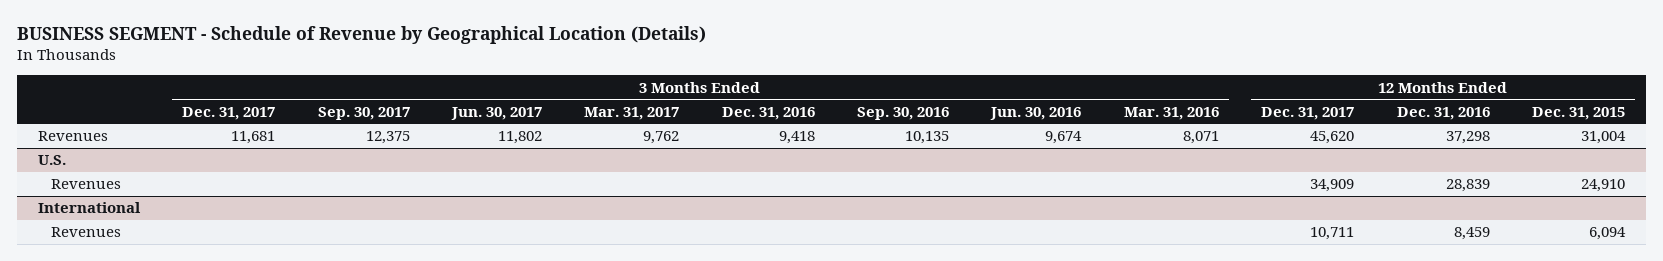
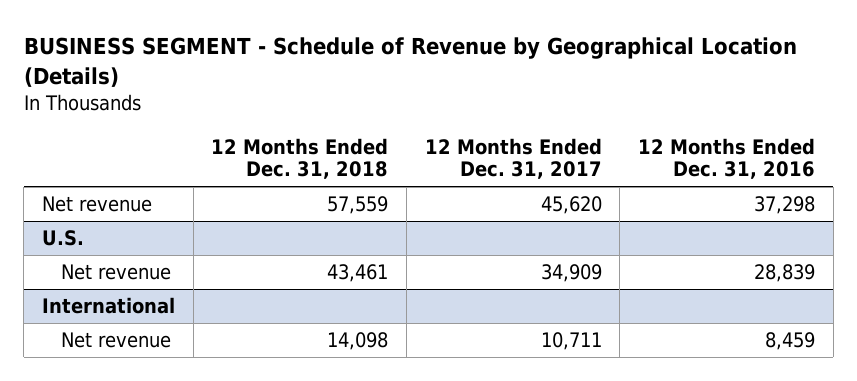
- | 3 Months Ended Dec. 31, 2017 | 3 Months Ended Sep. 30, 2017 | 3 Months Ended Jun. 30, 2017 | 3 Months Ended Mar. 31, 2017 | 3 Months Ended Dec. 31, 2016 | 3 Months Ended Sep. 30, 2016 | 3 Months Ended Jun. 30, 2016 | 3 Months Ended Mar. 31, 2016 | 12 Months Ended Dec. 31, 2017 | 12 Months Ended Dec. 31, 2016 | 12 Months Ended Dec. 31, 2015
+ | 12 Months Ended Dec. 31, 2018 | 12 Months Ended Dec. 31, 2017 | 12 Months Ended Dec. 31, 2016
- Revenues | 11,681 | 12,375 | 11,802 | 9,762 | 9,418 | 10,135 | 9,674 | 8,071 | 45,620 | 37,298 | 31,004
+ Net revenue | 57,559 | 45,620 | 37,298
@ U.S.
- Revenues | | | | | | | | | 34,909 | 28,839 | 24,910
+ Net revenue | 43,461 | 34,909 | 28,839
@ International
- Revenues | | | | | | | | | 10,711 | 8,459 | 6,094
+ Net revenue | 14,098 | 10,711 | 8,459

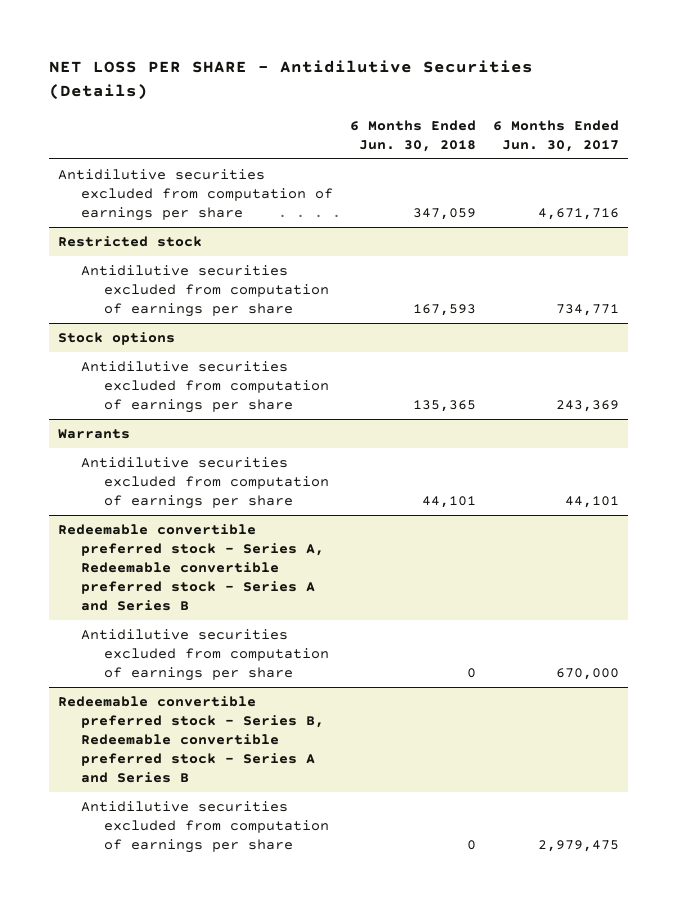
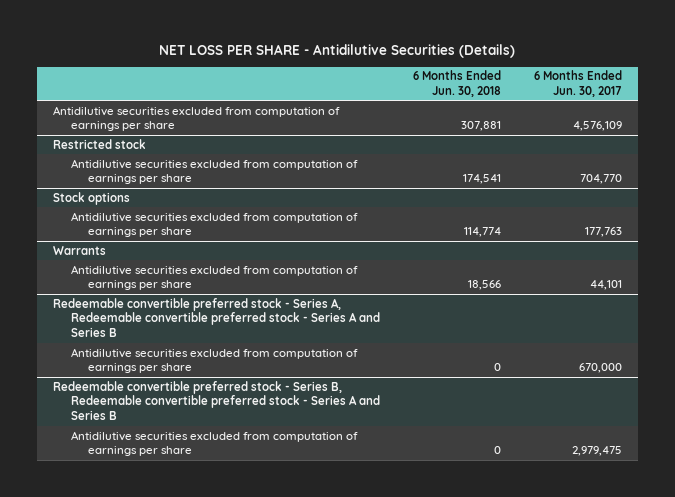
- Antidilutive securities excluded from computation of earnings per share | 347,059 | 4,671,716
+ Antidilutive securities excluded from computation of earnings per share | 307,881 | 4,576,109
@ Restricted stock
- Antidilutive securities excluded from computation of earnings per share | 167,593 | 734,771
+ Antidilutive securities excluded from computation of earnings per share | 174,541 | 704,770
@ Stock options
- Antidilutive securities excluded from computation of earnings per share | 135,365 | 243,369
+ Antidilutive securities excluded from computation of earnings per share | 114,774 | 177,763
@ Warrants
- Antidilutive securities excluded from computation of earnings per share | 44,101 | 44,101
+ Antidilutive securities excluded from computation of earnings per share | 18,566 | 44,101

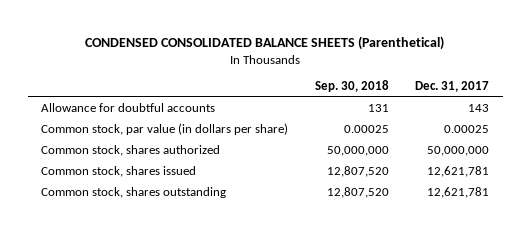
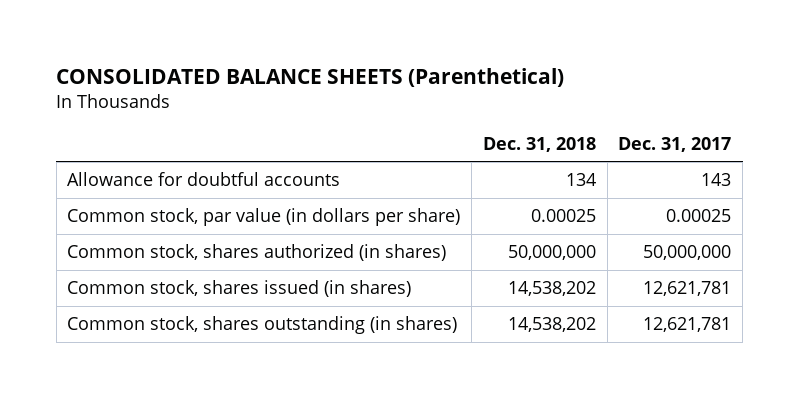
- CONDENSED CONSOLIDATED BALANCE SHEETS (Parenthetical)
+ CONSOLIDATED BALANCE SHEETS (Parenthetical)
- | Sep. 30, 2018 | Dec. 31, 2017
+ | Dec. 31, 2018 | Dec. 31, 2017
- Common stock, shares authorized | 50,000,000 | 50,000,000
- Common stock, shares issued | 12,807,520 | 12,621,781
- Common stock, shares outstanding | 12,807,520 | 12,621,781
+ Common stock, shares authorized (in shares) | 50,000,000 | 50,000,000
+ Common stock, shares issued (in shares) | 14,538,202 | 12,621,781
+ Common stock, shares outstanding (in shares) | 14,538,202 | 12,621,781

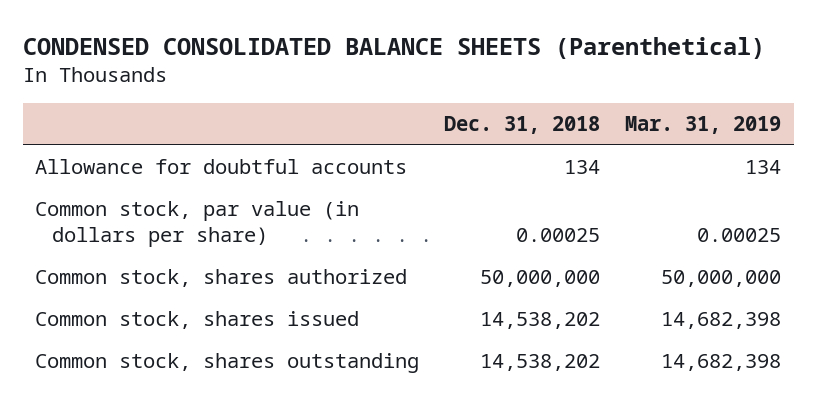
- CONSOLIDATED BALANCE SHEETS (Parenthetical)
+ CONDENSED CONSOLIDATED BALANCE SHEETS (Parenthetical)
- | Dec. 31, 2018 | Dec. 31, 2017
+ | Dec. 31, 2018 | Mar. 31, 2019
- Common stock, shares authorized (in shares) | 50,000,000 | 50,000,000
- Common stock, shares issued (in shares) | 14,538,202 | 12,621,781
- Common stock, shares outstanding (in shares) | 14,538,202 | 12,621,781
+ Common stock, shares authorized | 50,000,000 | 50,000,000
+ Common stock, shares issued | 14,538,202 | 14,682,398
+ Common stock, shares outstanding | 14,538,202 | 14,682,398

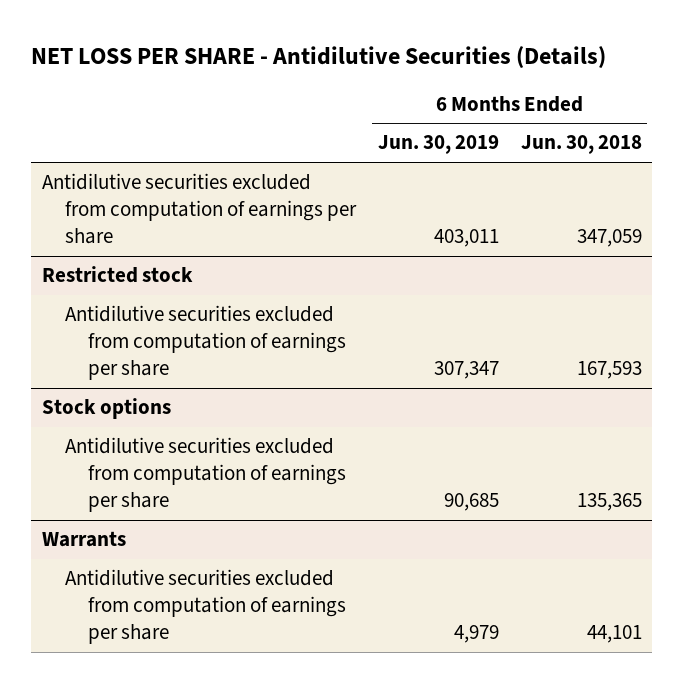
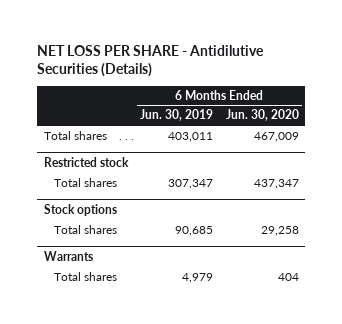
- | 6 Months Ended Jun. 30, 2019 | 6 Months Ended Jun. 30, 2018
+ | 6 Months Ended Jun. 30, 2019 | 6 Months Ended Jun. 30, 2020
- Antidilutive securities excluded from computation of earnings per share | 403,011 | 347,059
+ Total shares | 403,011 | 467,009
@ Restricted stock
- Antidilutive securities excluded from computation of earnings per share | 307,347 | 167,593
+ Total shares | 307,347 | 437,347
@ Stock options
- Antidilutive securities excluded from computation of earnings per share | 90,685 | 135,365
+ Total shares | 90,685 | 29,258
@ Warrants
- Antidilutive securities excluded from computation of earnings per share | 4,979 | 44,101
+ Total shares | 4,979 | 404

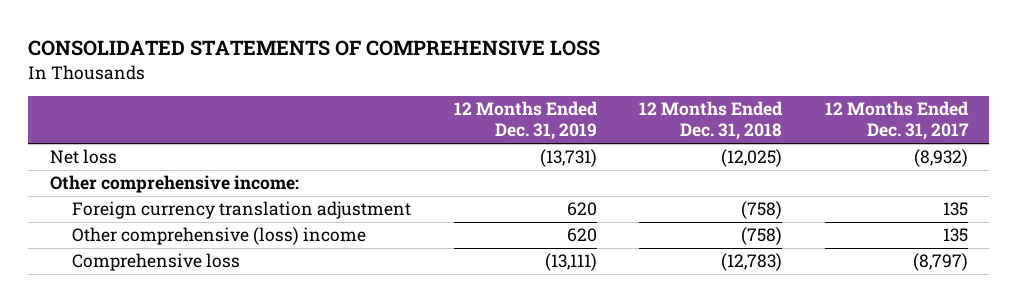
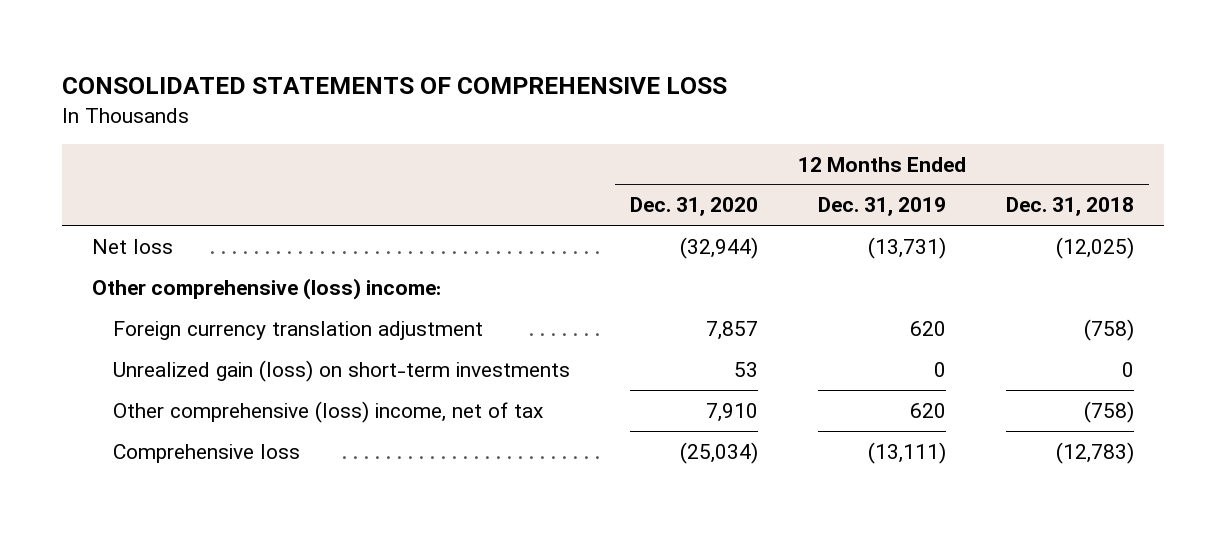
- | 12 Months Ended Dec. 31, 2019 | 12 Months Ended Dec. 31, 2018 | 12 Months Ended Dec. 31, 2017
+ | 12 Months Ended Dec. 31, 2020 | 12 Months Ended Dec. 31, 2019 | 12 Months Ended Dec. 31, 2018
- Other comprehensive income:
+ Other comprehensive (loss) income:
- Other comprehensive (loss) income | 620 | (758) | 135
+ Unrealized gain (loss) on short-term investments | 53 | 0 | 0
+ Other comprehensive (loss) income, net of tax | 7,910 | 620 | (758)

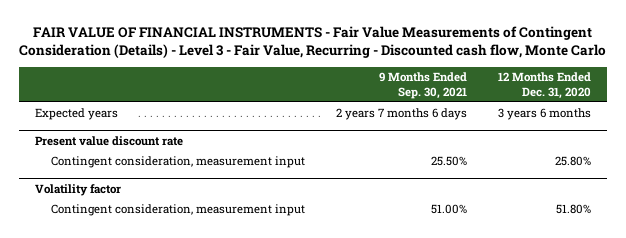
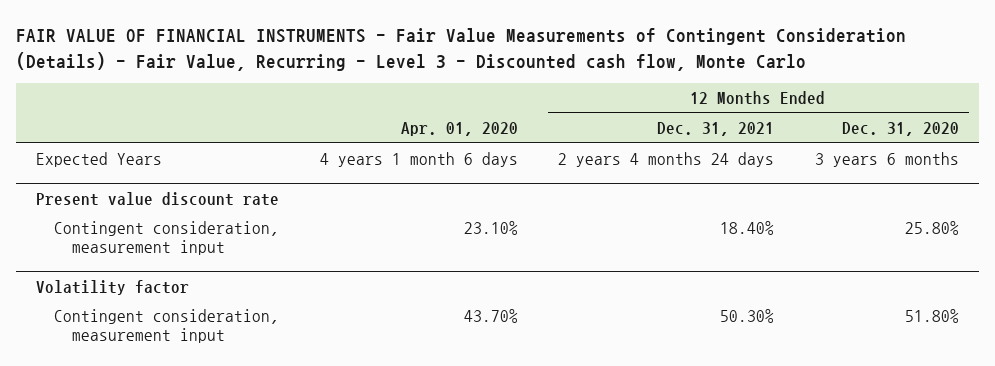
- FAIR VALUE OF FINANCIAL INSTRUMENTS - Fair Value Measurements of Contingent Consideration (Details) - Level 3 - Fair Value, Recurring - Discounted cash flow, Monte Carlo
+ FAIR VALUE OF FINANCIAL INSTRUMENTS - Fair Value Measurements of Contingent Consideration (Details) - Fair Value, Recurring - Level 3 - Discounted cash flow, Monte Carlo
- | 9 Months Ended Sep. 30, 2021 | 12 Months Ended Dec. 31, 2020
+ | Apr. 01, 2020 | 12 Months Ended Dec. 31, 2021 | 12 Months Ended Dec. 31, 2020
- Expected years | 2 years 7 months 6 days | 3 years 6 months
+ Expected Years | 4 years 1 month 6 days | 2 years 4 months 24 days | 3 years 6 months

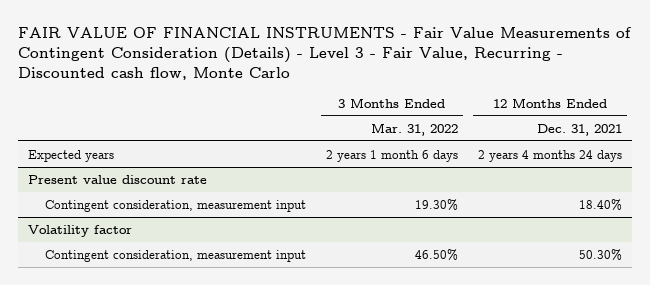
- FAIR VALUE OF FINANCIAL INSTRUMENTS - Fair Value Measurements of Contingent Consideration (Details) - Fair Value, Recurring - Level 3 - Discounted cash flow, Monte Carlo
+ FAIR VALUE OF FINANCIAL INSTRUMENTS - Fair Value Measurements of Contingent Consideration (Details) - Level 3 - Fair Value, Recurring - Discounted cash flow, Monte Carlo
- | Apr. 01, 2020 | 12 Months Ended Dec. 31, 2021 | 12 Months Ended Dec. 31, 2020
+ | 3 Months Ended Mar. 31, 2022 | 12 Months Ended Dec. 31, 2021
- Expected Years | 4 years 1 month 6 days | 2 years 4 months 24 days | 3 years 6 months
+ Expected years | 2 years 1 month 6 days | 2 years 4 months 24 days

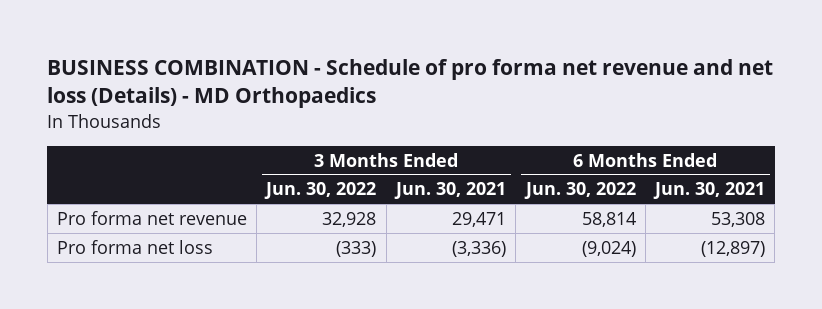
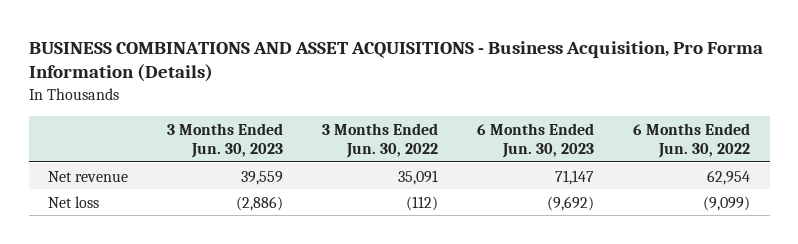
- BUSINESS COMBINATION - Schedule of pro forma net revenue and net loss (Details) - MD Orthopaedics
+ BUSINESS COMBINATIONS AND ASSET ACQUISITIONS - Business Acquisition, Pro Forma Information (Details)
- | 3 Months Ended Jun. 30, 2022 | 3 Months Ended Jun. 30, 2021 | 6 Months Ended Jun. 30, 2022 | 6 Months Ended Jun. 30, 2021
+ | 3 Months Ended Jun. 30, 2023 | 3 Months Ended Jun. 30, 2022 | 6 Months Ended Jun. 30, 2023 | 6 Months Ended Jun. 30, 2022
- Pro forma net revenue | 32,928 | 29,471 | 58,814 | 53,308
- Pro forma net loss | (333) | (3,336) | (9,024) | (12,897)
+ Net revenue | 39,559 | 35,091 | 71,147 | 62,954
+ Net loss | (2,886) | (112) | (9,692) | (9,099)

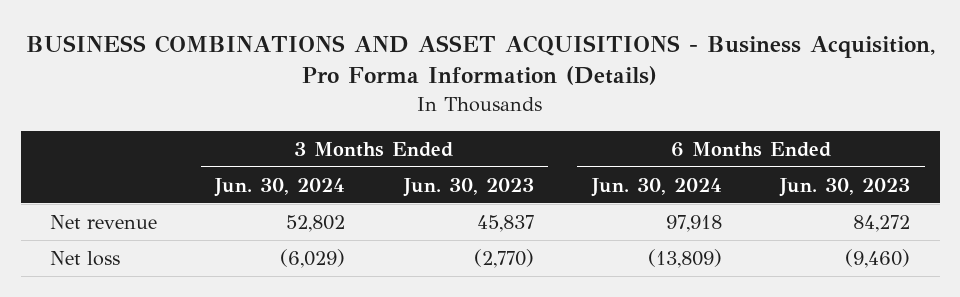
- | 3 Months Ended Jun. 30, 2023 | 3 Months Ended Jun. 30, 2022 | 6 Months Ended Jun. 30, 2023 | 6 Months Ended Jun. 30, 2022
+ | 3 Months Ended Jun. 30, 2024 | 3 Months Ended Jun. 30, 2023 | 6 Months Ended Jun. 30, 2024 | 6 Months Ended Jun. 30, 2023
- Net revenue | 39,559 | 35,091 | 71,147 | 62,954
- Net loss | (2,886) | (112) | (9,692) | (9,099)
+ Net revenue | 52,802 | 45,837 | 97,918 | 84,272
+ Net loss | (6,029) | (2,770) | (13,809) | (9,460)

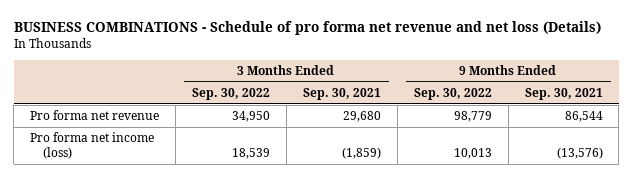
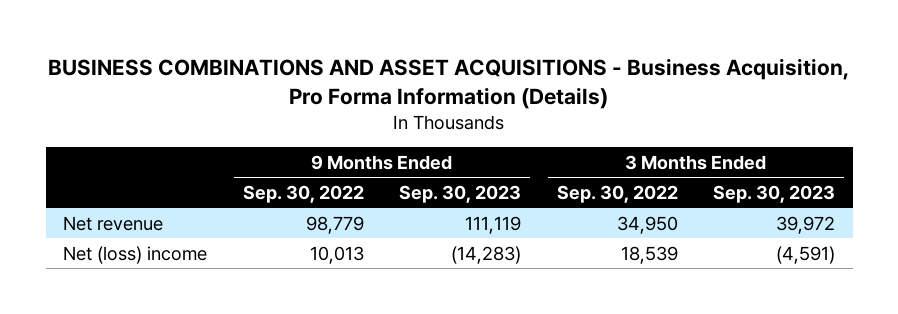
- BUSINESS COMBINATIONS - Schedule of pro forma net revenue and net loss (Details)
+ BUSINESS COMBINATIONS AND ASSET ACQUISITIONS - Business Acquisition, Pro Forma Information (Details)
- | 3 Months Ended Sep. 30, 2022 | 3 Months Ended Sep. 30, 2021 | 9 Months Ended Sep. 30, 2022 | 9 Months Ended Sep. 30, 2021
+ | 9 Months Ended Sep. 30, 2022 | 9 Months Ended Sep. 30, 2023 | 3 Months Ended Sep. 30, 2022 | 3 Months Ended Sep. 30, 2023
- Pro forma net revenue | 34,950 | 29,680 | 98,779 | 86,544
- Pro forma net income (loss) | 18,539 | (1,859) | 10,013 | (13,576)
+ Net revenue | 98,779 | 111,119 | 34,950 | 39,972
+ Net (loss) income | 10,013 | (14,283) | 18,539 | (4,591)

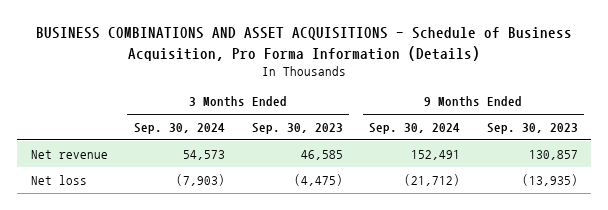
- BUSINESS COMBINATIONS AND ASSET ACQUISITIONS - Business Acquisition, Pro Forma Information (Details)
+ BUSINESS COMBINATIONS AND ASSET ACQUISITIONS - Schedule of Business Acquisition, Pro Forma Information (Details)
- | 9 Months Ended Sep. 30, 2022 | 9 Months Ended Sep. 30, 2023 | 3 Months Ended Sep. 30, 2022 | 3 Months Ended Sep. 30, 2023
+ | 3 Months Ended Sep. 30, 2024 | 3 Months Ended Sep. 30, 2023 | 9 Months Ended Sep. 30, 2024 | 9 Months Ended Sep. 30, 2023
- Net revenue | 98,779 | 111,119 | 34,950 | 39,972
- Net (loss) income | 10,013 | (14,283) | 18,539 | (4,591)
+ Net revenue | 54,573 | 46,585 | 152,491 | 130,857
+ Net loss | (7,903) | (4,475) | (21,712) | (13,935)

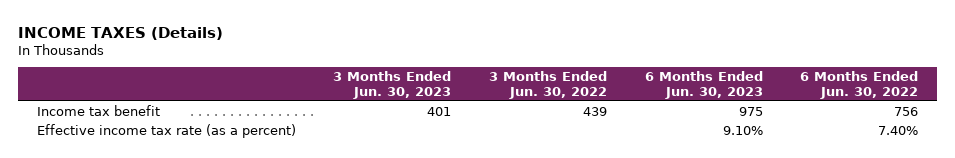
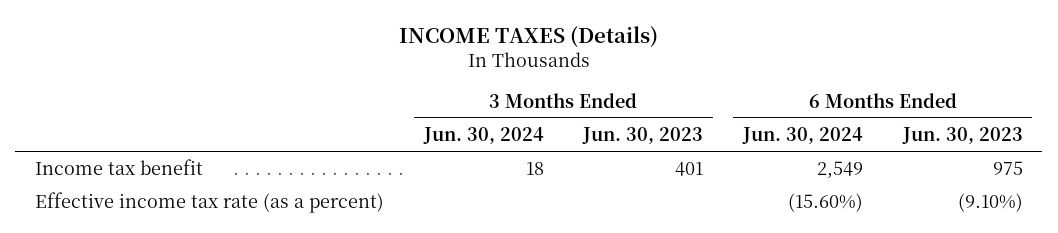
- | 3 Months Ended Jun. 30, 2023 | 3 Months Ended Jun. 30, 2022 | 6 Months Ended Jun. 30, 2023 | 6 Months Ended Jun. 30, 2022
+ | 3 Months Ended Jun. 30, 2024 | 3 Months Ended Jun. 30, 2023 | 6 Months Ended Jun. 30, 2024 | 6 Months Ended Jun. 30, 2023
- Effective income tax rate (as a percent) | | | 9.10% | 7.40%
+ Effective income tax rate (as a percent) | | | (15.60%) | (9.10%)

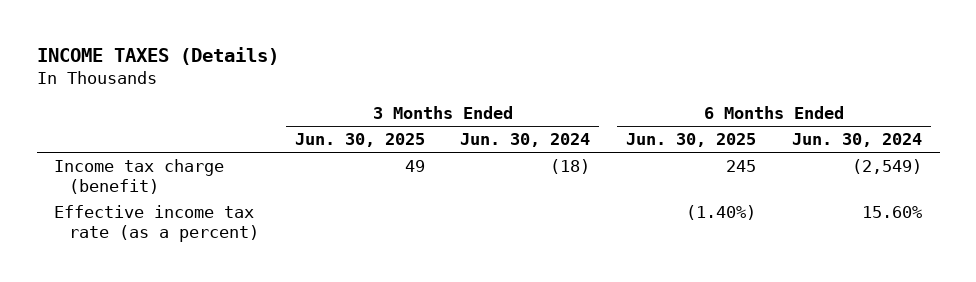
- | 3 Months Ended Jun. 30, 2024 | 3 Months Ended Jun. 30, 2023 | 6 Months Ended Jun. 30, 2024 | 6 Months Ended Jun. 30, 2023
+ | 3 Months Ended Jun. 30, 2025 | 3 Months Ended Jun. 30, 2024 | 6 Months Ended Jun. 30, 2025 | 6 Months Ended Jun. 30, 2024
- Income tax benefit | 18 | 401 | 2,549 | 975
- Effective income tax rate (as a percent) | | | (15.60%) | (9.10%)
+ Income tax charge (benefit) | 49 | (18) | 245 | (2,549)
+ Effective income tax rate (as a percent) | | | (1.40%) | 15.60%

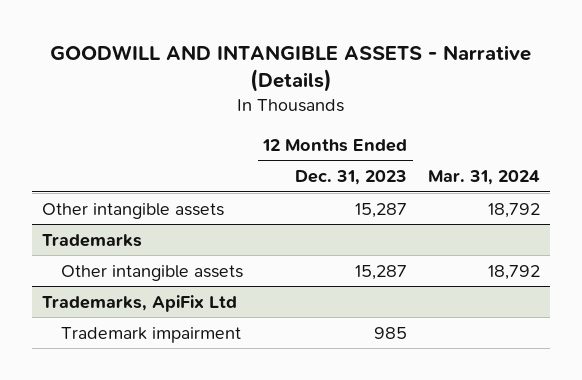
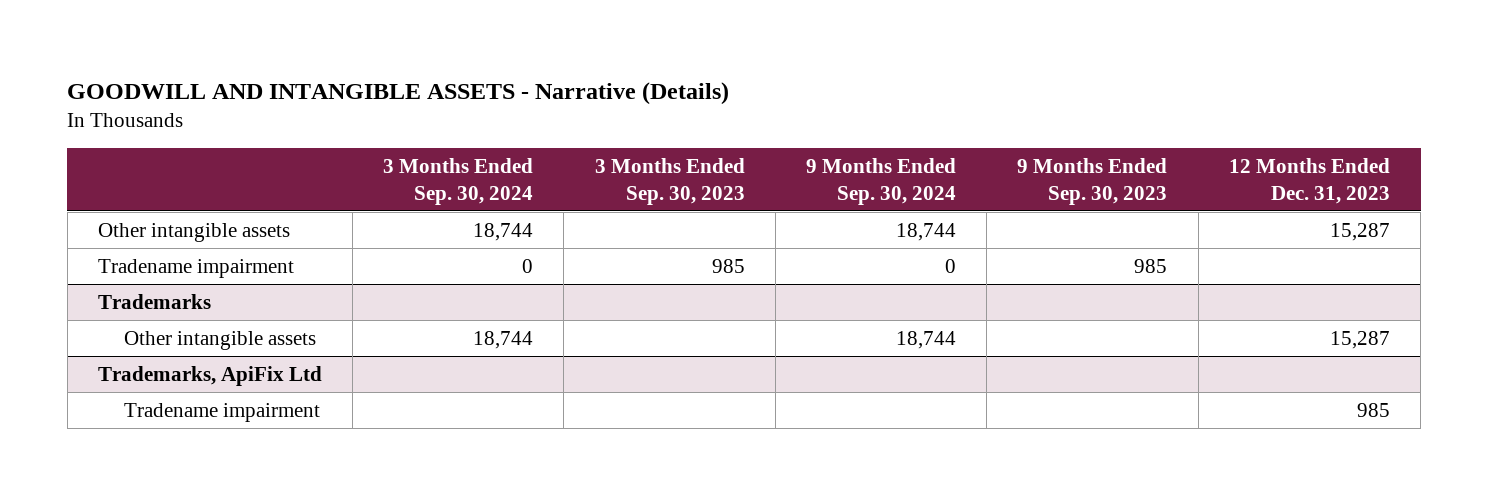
- | 12 Months Ended Dec. 31, 2023 | Mar. 31, 2024
+ | 3 Months Ended Sep. 30, 2024 | 3 Months Ended Sep. 30, 2023 | 9 Months Ended Sep. 30, 2024 | 9 Months Ended Sep. 30, 2023 | 12 Months Ended Dec. 31, 2023
+ Tradename impairment | 0 | 985 | 0 | 985 |
@ Trademarks, ApiFix Ltd
- Trademark impairment | 985 |
+ Tradename impairment | | | | | 985

